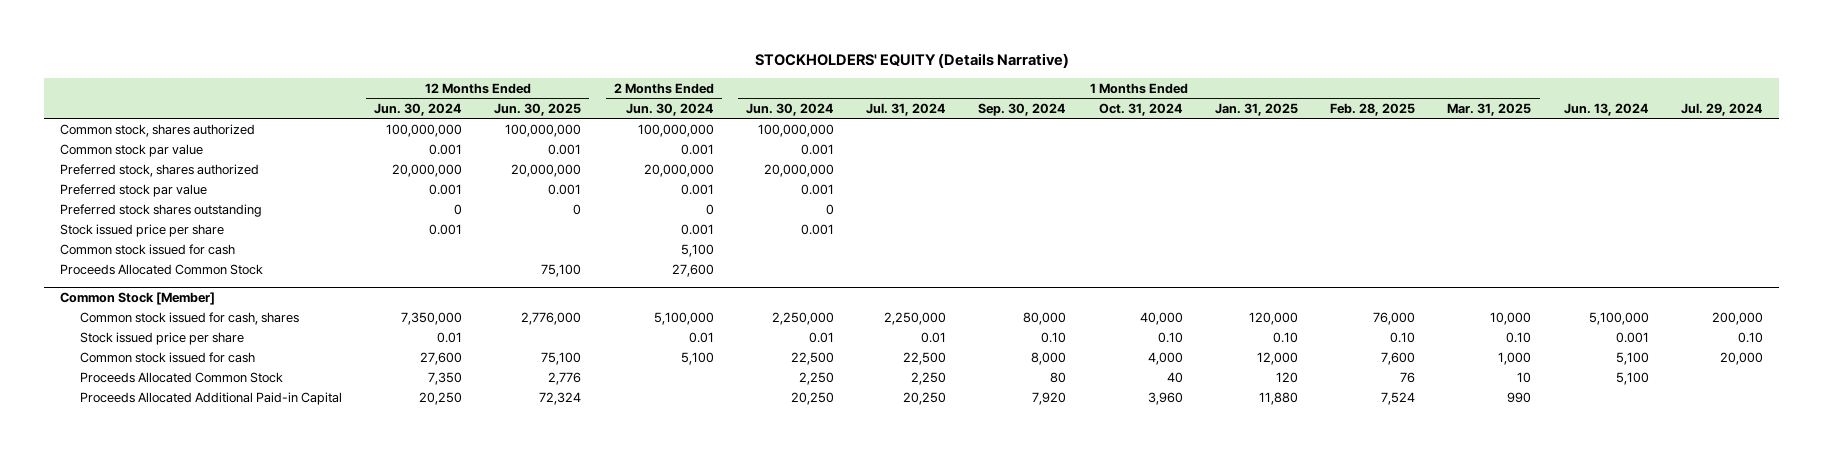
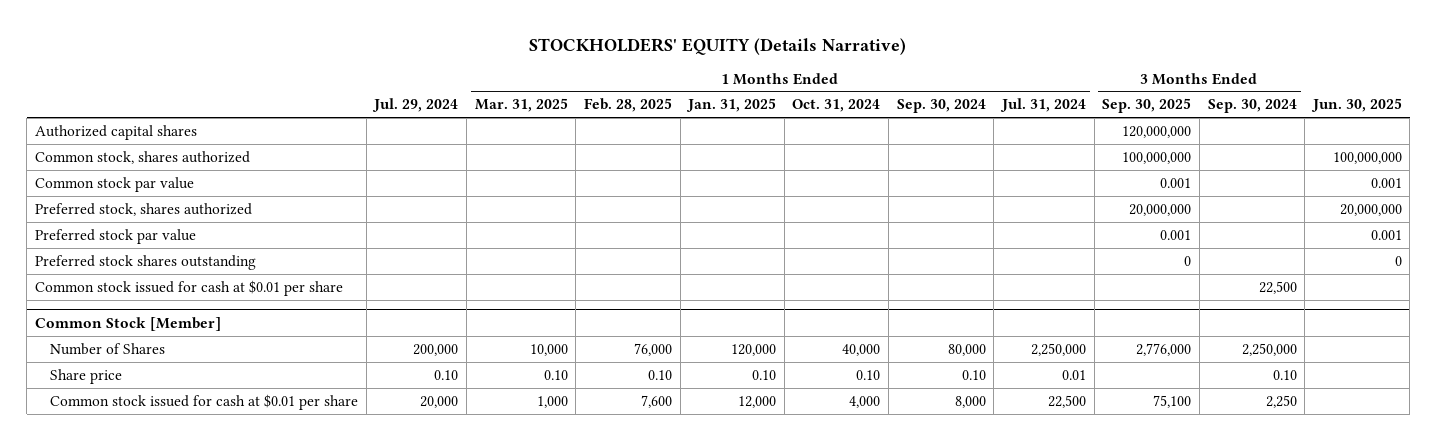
- | 12 Months Ended Jun. 30, 2024 | 12 Months Ended Jun. 30, 2025 | 2 Months Ended Jun. 30, 2024 | 1 Months Ended Jun. 30, 2024 | 1 Months Ended Jul. 31, 2024 | 1 Months Ended Sep. 30, 2024 | 1 Months Ended Oct. 31, 2024 | 1 Months Ended Jan. 31, 2025 | 1 Months Ended Feb. 28, 2025 | 1 Months Ended Mar. 31, 2025 | Jun. 13, 2024 | Jul. 29, 2024
+ | Jul. 29, 2024 | 1 Months Ended Mar. 31, 2025 | 1 Months Ended Feb. 28, 2025 | 1 Months Ended Jan. 31, 2025 | 1 Months Ended Oct. 31, 2024 | 1 Months Ended Sep. 30, 2024 | 1 Months Ended Jul. 31, 2024 | 3 Months Ended Sep. 30, 2025 | 3 Months Ended Sep. 30, 2024 | Jun. 30, 2025
+ Authorized capital shares | | | | | | | | 120,000,000 | |
- Stock issued price per share | 0.001 | | 0.001 | 0.001 | | | | | | | |
- Common stock issued for cash | | | 5,100 | | | | | | | | |
- Proceeds Allocated Common Stock | | 75,100 | 27,600 | | | | | | | | |
+ Common stock issued for cash at $0.01 per share | | | | | | | | | 22,500 |
@ Common Stock [Member]
- Common stock issued for cash, shares | 7,350,000 | 2,776,000 | 5,100,000 | 2,250,000 | 2,250,000 | 80,000 | 40,000 | 120,000 | 76,000 | 10,000 | 5,100,000 | 200,000
- Stock issued price per share | 0.01 | | 0.01 | 0.01 | 0.01 | 0.10 | 0.10 | 0.10 | 0.10 | 0.10 | 0.001 | 0.10
- Common stock issued for cash | 27,600 | 75,100 | 5,100 | 22,500 | 22,500 | 8,000 | 4,000 | 12,000 | 7,600 | 1,000 | 5,100 | 20,000
- Proceeds Allocated Common Stock | 7,350 | 2,776 | | 2,250 | 2,250 | 80 | 40 | 120 | 76 | 10 | 5,100 |
- Proceeds Allocated Additional Paid-in Capital | 20,250 | 72,324 | | 20,250 | 20,250 | 7,920 | 3,960 | 11,880 | 7,524 | 990 | |
+ Number of Shares | 200,000 | 10,000 | 76,000 | 120,000 | 40,000 | 80,000 | 2,250,000 | 2,776,000 | 2,250,000 |
+ Share price | 0.10 | 0.10 | 0.10 | 0.10 | 0.10 | 0.10 | 0.01 | | 0.10 |
+ Common stock issued for cash at $0.01 per share | 20,000 | 1,000 | 7,600 | 12,000 | 4,000 | 8,000 | 22,500 | 75,100 | 2,250 |

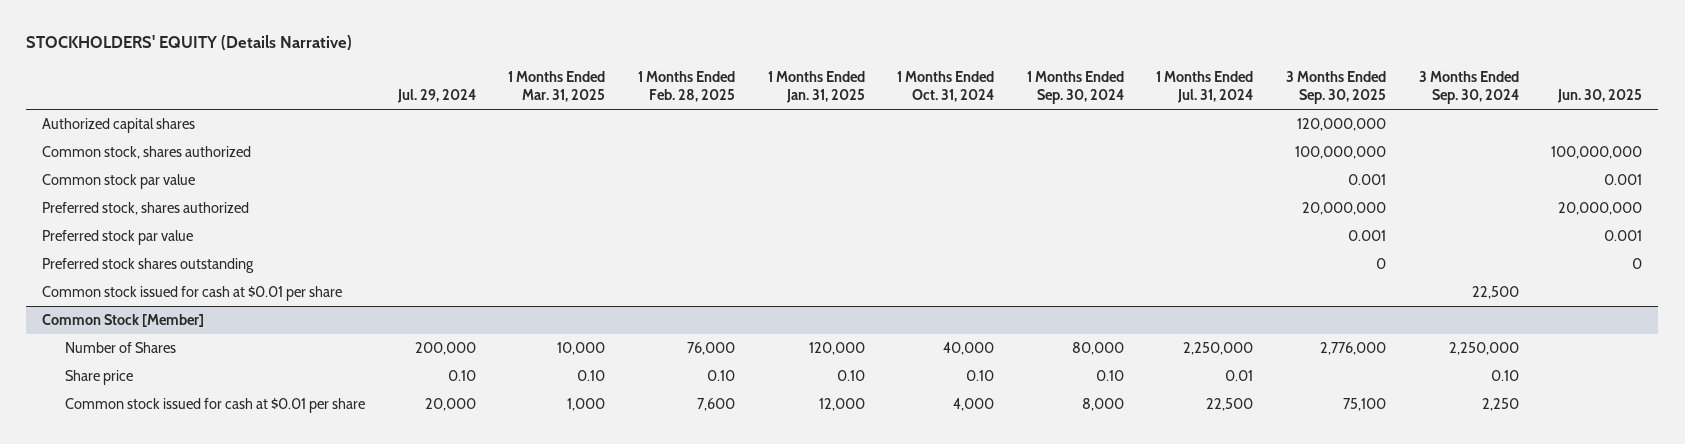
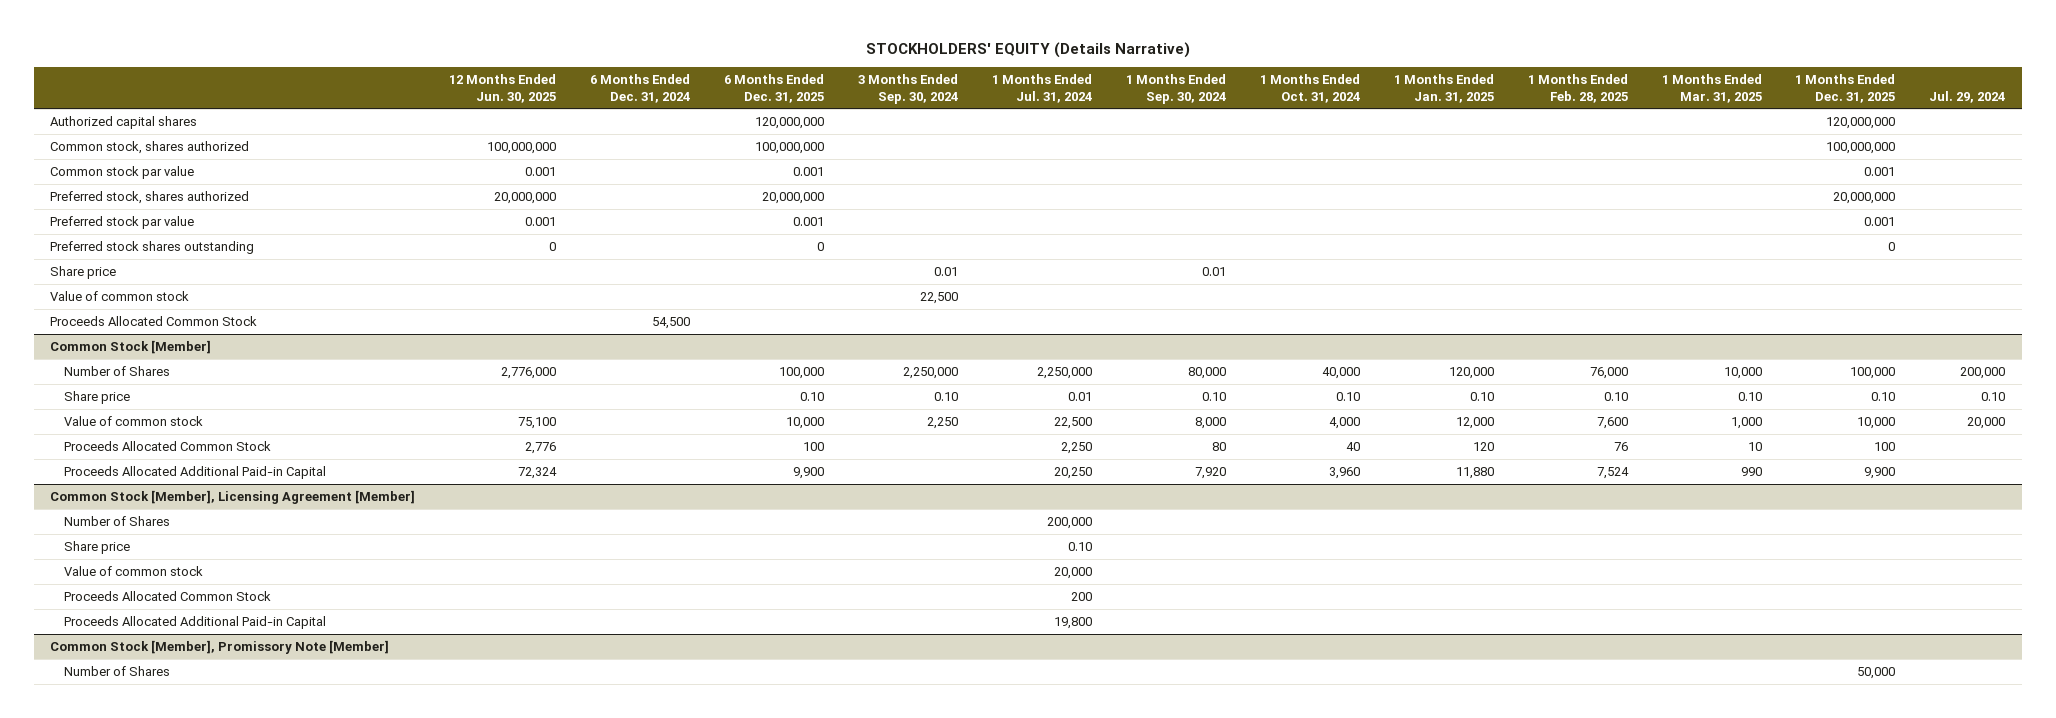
- | Jul. 29, 2024 | 1 Months Ended Mar. 31, 2025 | 1 Months Ended Feb. 28, 2025 | 1 Months Ended Jan. 31, 2025 | 1 Months Ended Oct. 31, 2024 | 1 Months Ended Sep. 30, 2024 | 1 Months Ended Jul. 31, 2024 | 3 Months Ended Sep. 30, 2025 | 3 Months Ended Sep. 30, 2024 | Jun. 30, 2025
+ | 12 Months Ended Jun. 30, 2025 | 6 Months Ended Dec. 31, 2024 | 6 Months Ended Dec. 31, 2025 | 3 Months Ended Sep. 30, 2024 | 1 Months Ended Jul. 31, 2024 | 1 Months Ended Sep. 30, 2024 | 1 Months Ended Oct. 31, 2024 | 1 Months Ended Jan. 31, 2025 | 1 Months Ended Feb. 28, 2025 | 1 Months Ended Mar. 31, 2025 | 1 Months Ended Dec. 31, 2025 | Jul. 29, 2024
- Common stock issued for cash at $0.01 per share | | | | | | | | | 22,500 |
+ Share price | | | | 0.01 | | 0.01 | | | | | |
+ Value of common stock | | | | 22,500 | | | | | | | |
+ Proceeds Allocated Common Stock | | 54,500 | | | | | | | | | |
@ Common Stock [Member]
- Common stock issued for cash at $0.01 per share | 20,000 | 1,000 | 7,600 | 12,000 | 4,000 | 8,000 | 22,500 | 75,100 | 2,250 |
+ Value of common stock | 75,100 | | 10,000 | 2,250 | 22,500 | 8,000 | 4,000 | 12,000 | 7,600 | 1,000 | 10,000 | 20,000
+ Proceeds Allocated Common Stock | 2,776 | | 100 | | 2,250 | 80 | 40 | 120 | 76 | 10 | 100 |
+ Proceeds Allocated Additional Paid-in Capital | 72,324 | | 9,900 | | 20,250 | 7,920 | 3,960 | 11,880 | 7,524 | 990 | 9,900 |
+ Common Stock [Member], Licensing Agreement [Member]
+ Number of Shares | | | | | 200,000 | | | | | | |
+ Share price | | | | | 0.10 | | | | | | |
+ Value of common stock | | | | | 20,000 | | | | | | |
+ Proceeds Allocated Common Stock | | | | | 200 | | | | | | |
+ Proceeds Allocated Additional Paid-in Capital | | | | | 19,800 | | | | | | |
+ Common Stock [Member], Promissory Note [Member]
+ Number of Shares | | | | | | | | | | | 50,000 |

